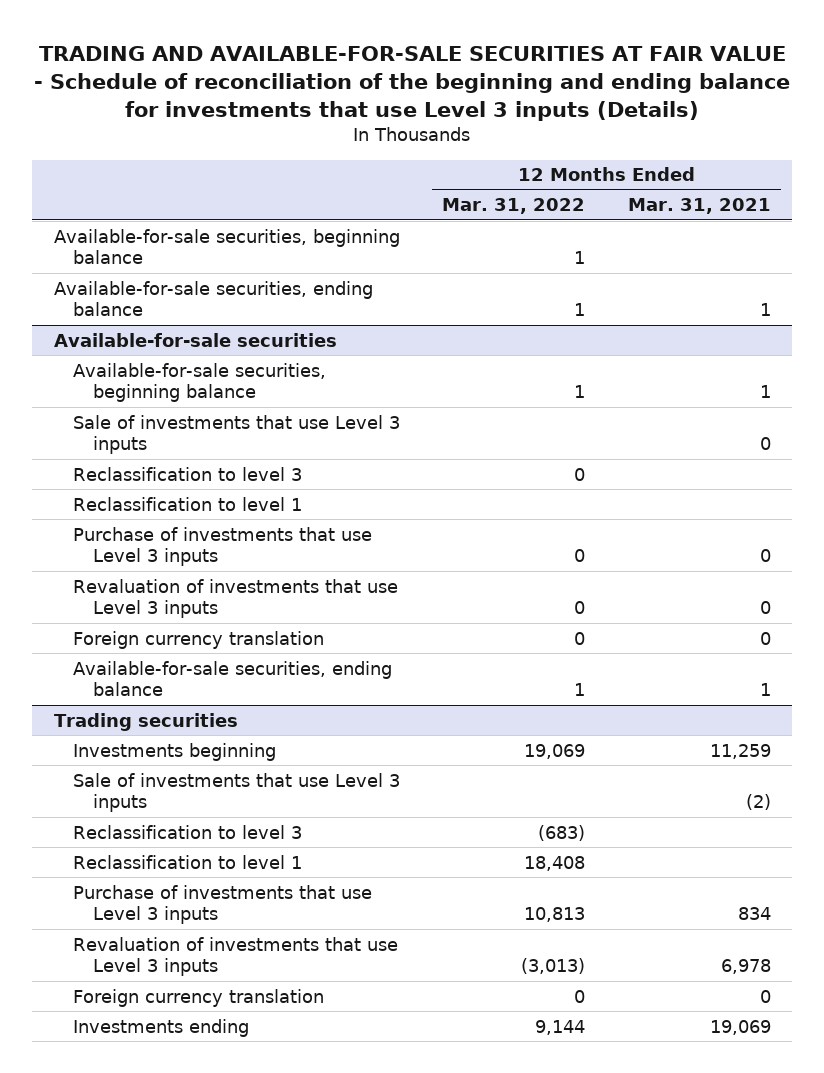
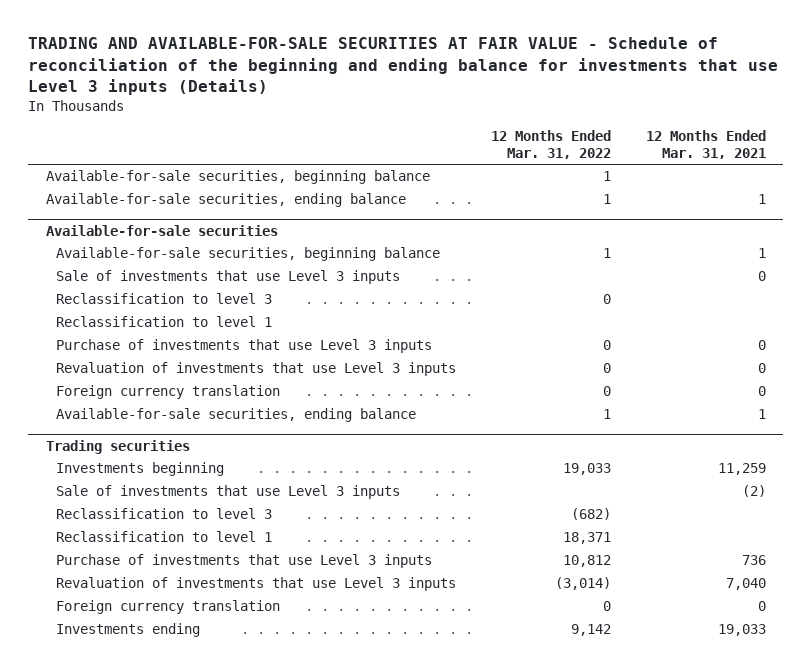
@ Trading securities
- Investments beginning | 19,069 | 11,259
+ Investments beginning | 19,033 | 11,259
- Reclassification to level 3 | (683) |
- Reclassification to level 1 | 18,408 |
- Purchase of investments that use Level 3 inputs | 10,813 | 834
- Revaluation of investments that use Level 3 inputs | (3,013) | 6,978
+ Reclassification to level 3 | (682) |
+ Reclassification to level 1 | 18,371 |
+ Purchase of investments that use Level 3 inputs | 10,812 | 736
+ Revaluation of investments that use Level 3 inputs | (3,014) | 7,040
- Investments ending | 9,144 | 19,069
+ Investments ending | 9,142 | 19,033

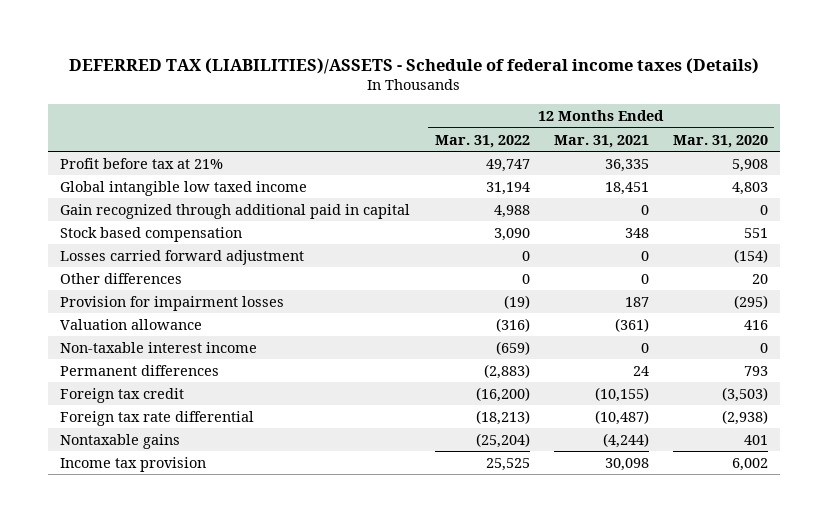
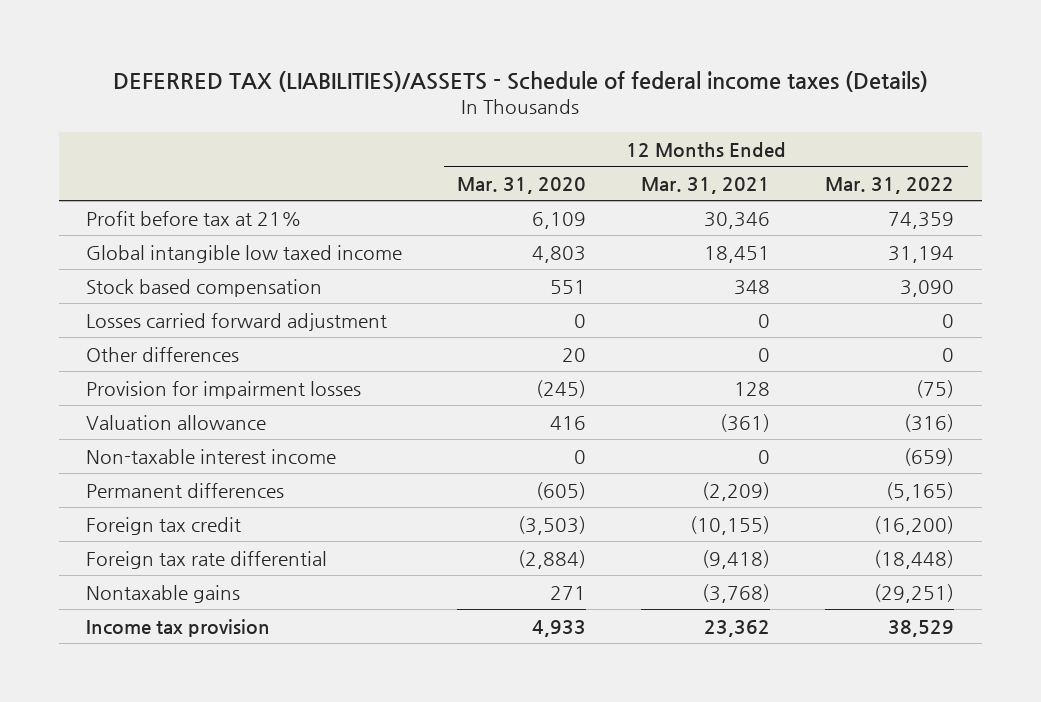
- | 12 Months Ended Mar. 31, 2022 | 12 Months Ended Mar. 31, 2021 | 12 Months Ended Mar. 31, 2020
+ | 12 Months Ended Mar. 31, 2020 | 12 Months Ended Mar. 31, 2021 | 12 Months Ended Mar. 31, 2022
- Profit before tax at 21% | 49,747 | 36,335 | 5,908
+ Profit before tax at 21% | 6,109 | 30,346 | 74,359
- Gain recognized through additional paid in capital | 4,988 | 0 | 0
- Losses carried forward adjustment | 0 | 0 | (154)
+ Losses carried forward adjustment | 0 | 0 | 0
- Provision for impairment losses | (19) | 187 | (295)
+ Provision for impairment losses | (245) | 128 | (75)
- Permanent differences | (2,883) | 24 | 793
+ Permanent differences | (605) | (2,209) | (5,165)
- Foreign tax rate differential | (18,213) | (10,487) | (2,938)
- Nontaxable gains | (25,204) | (4,244) | 401
- Income tax provision | 25,525 | 30,098 | 6,002
+ Foreign tax rate differential | (2,884) | (9,418) | (18,448)
+ Nontaxable gains | 271 | (3,768) | (29,251)
+ Income tax provision | 4,933 | 23,362 | 38,529

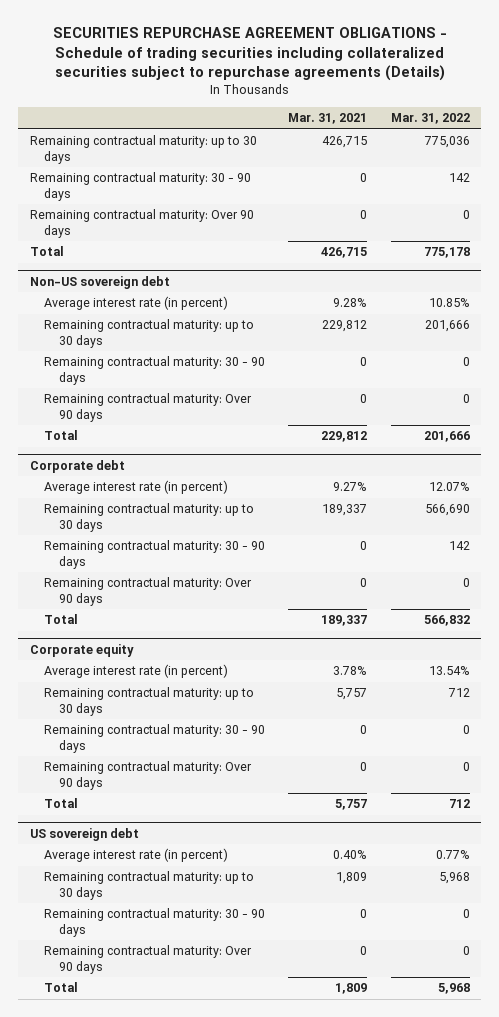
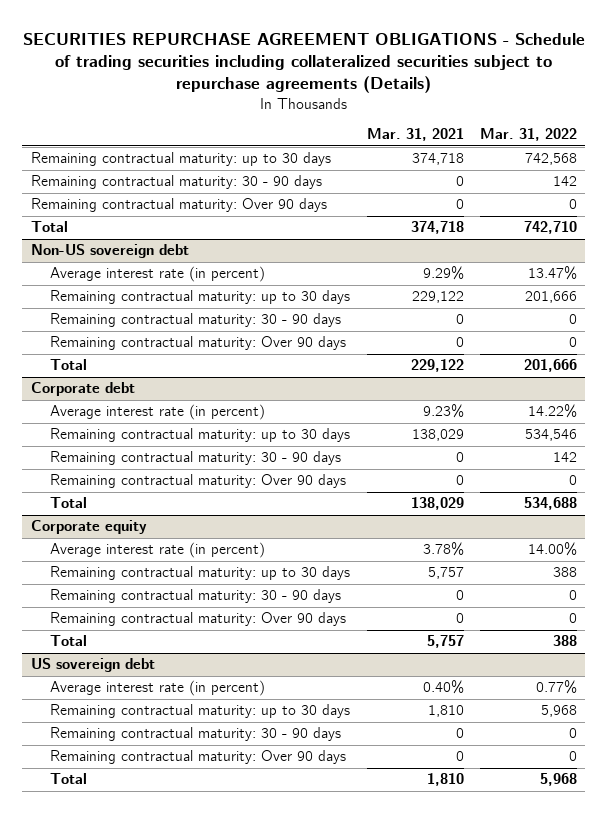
- Remaining contractual maturity: up to 30 days | 426,715 | 775,036
+ Remaining contractual maturity: up to 30 days | 374,718 | 742,568
- Total | 426,715 | 775,178
+ Total | 374,718 | 742,710
@ Non-US sovereign debt
- Average interest rate (in percent) | 9.28% | 10.85%
- Remaining contractual maturity: up to 30 days | 229,812 | 201,666
+ Average interest rate (in percent) | 9.29% | 13.47%
+ Remaining contractual maturity: up to 30 days | 229,122 | 201,666
- Total | 229,812 | 201,666
+ Total | 229,122 | 201,666
@ Corporate debt
- Average interest rate (in percent) | 9.27% | 12.07%
- Remaining contractual maturity: up to 30 days | 189,337 | 566,690
+ Average interest rate (in percent) | 9.23% | 14.22%
+ Remaining contractual maturity: up to 30 days | 138,029 | 534,546
- Total | 189,337 | 566,832
+ Total | 138,029 | 534,688
@ Corporate equity
- Average interest rate (in percent) | 3.78% | 13.54%
- Remaining contractual maturity: up to 30 days | 5,757 | 712
+ Average interest rate (in percent) | 3.78% | 14.00%
+ Remaining contractual maturity: up to 30 days | 5,757 | 388
- Total | 5,757 | 712
+ Total | 5,757 | 388
@ US sovereign debt
- Remaining contractual maturity: up to 30 days | 1,809 | 5,968
+ Remaining contractual maturity: up to 30 days | 1,810 | 5,968
- Total | 1,809 | 5,968
+ Total | 1,810 | 5,968

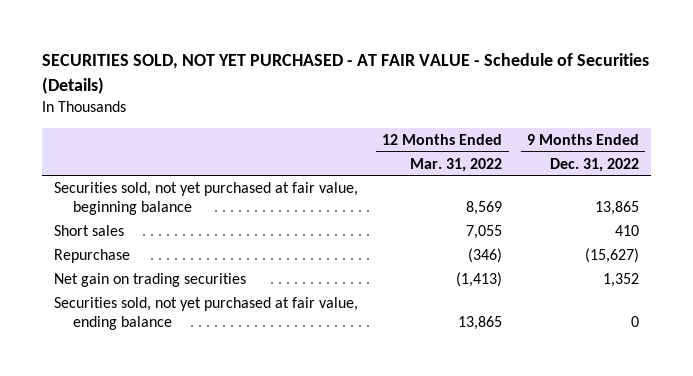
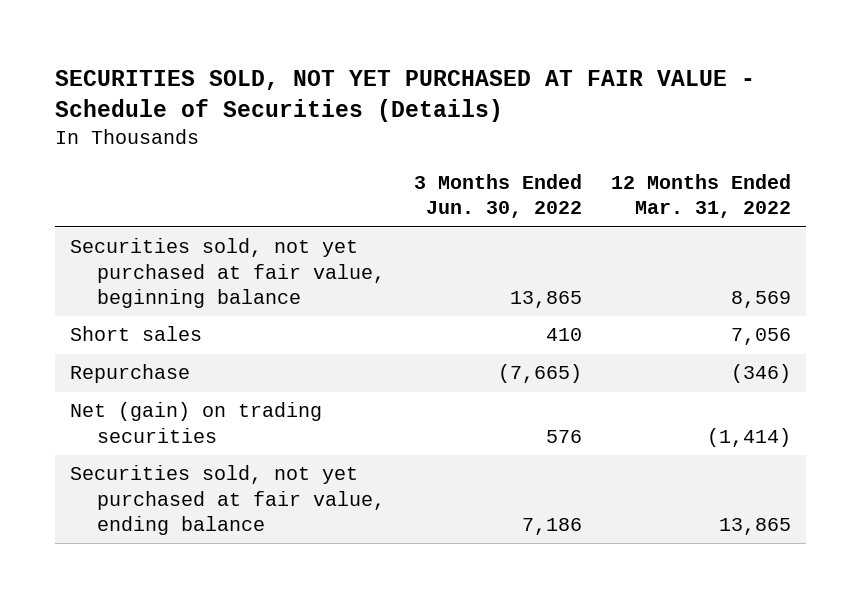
- SECURITIES SOLD, NOT YET PURCHASED - AT FAIR VALUE - Schedule of Securities (Details)
+ SECURITIES SOLD, NOT YET PURCHASED AT FAIR VALUE - Schedule of Securities (Details)
- | 12 Months Ended Mar. 31, 2022 | 9 Months Ended Dec. 31, 2022
+ | 3 Months Ended Jun. 30, 2022 | 12 Months Ended Mar. 31, 2022
- Short sales | 7,055 | 410
+ Short sales | 410 | 7,056
- Net gain on trading securities | (1,413) | 1,352
+ Net (gain) on trading securities | 576 | (1,414)

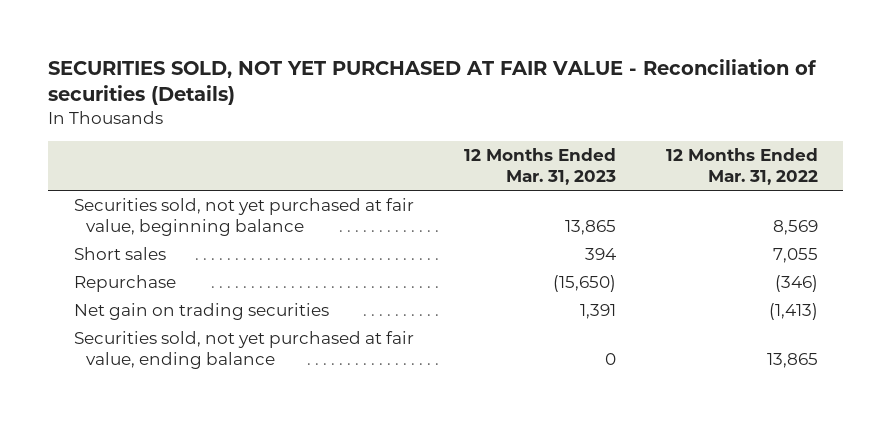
- SECURITIES SOLD, NOT YET PURCHASED AT FAIR VALUE - Schedule of Securities (Details)
+ SECURITIES SOLD, NOT YET PURCHASED AT FAIR VALUE - Reconciliation of securities (Details)
- | 3 Months Ended Jun. 30, 2022 | 12 Months Ended Mar. 31, 2022
+ | 12 Months Ended Mar. 31, 2023 | 12 Months Ended Mar. 31, 2022
- Short sales | 410 | 7,056
+ Short sales | 394 | 7,055
- Net (gain) on trading securities | 576 | (1,414)
+ Net gain on trading securities | 1,391 | (1,413)

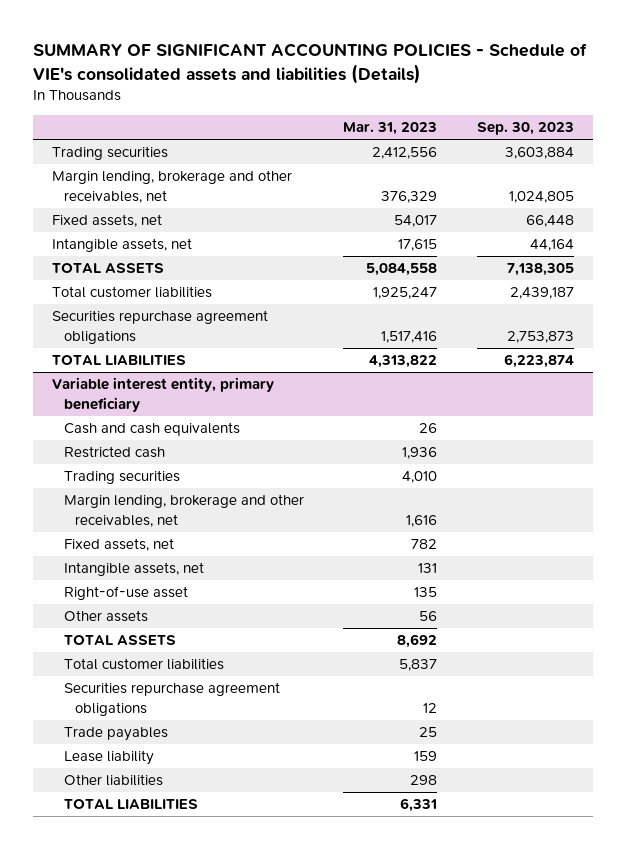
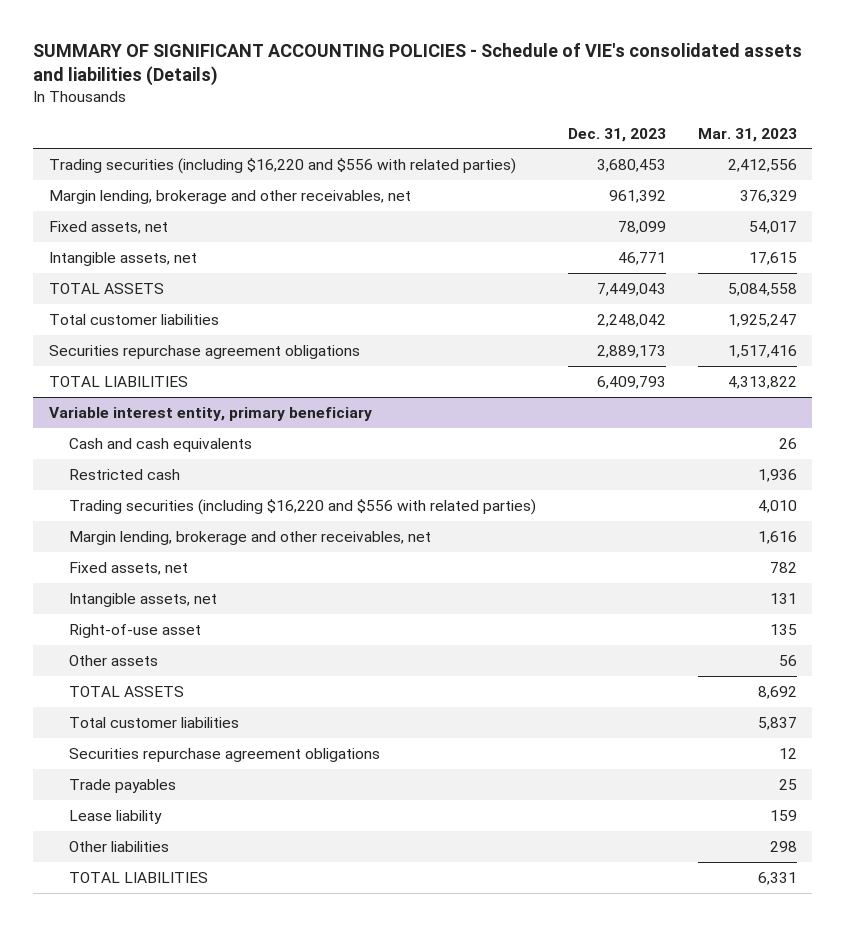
- | Mar. 31, 2023 | Sep. 30, 2023
+ | Dec. 31, 2023 | Mar. 31, 2023
- Trading securities | 2,412,556 | 3,603,884
+ Trading securities (including $16,220 and $556 with related parties) | 3,680,453 | 2,412,556
@ Variable interest entity, primary beneficiary
- Trading securities | 4,010 |
+ Trading securities (including $16,220 and $556 with related parties) | | 4,010

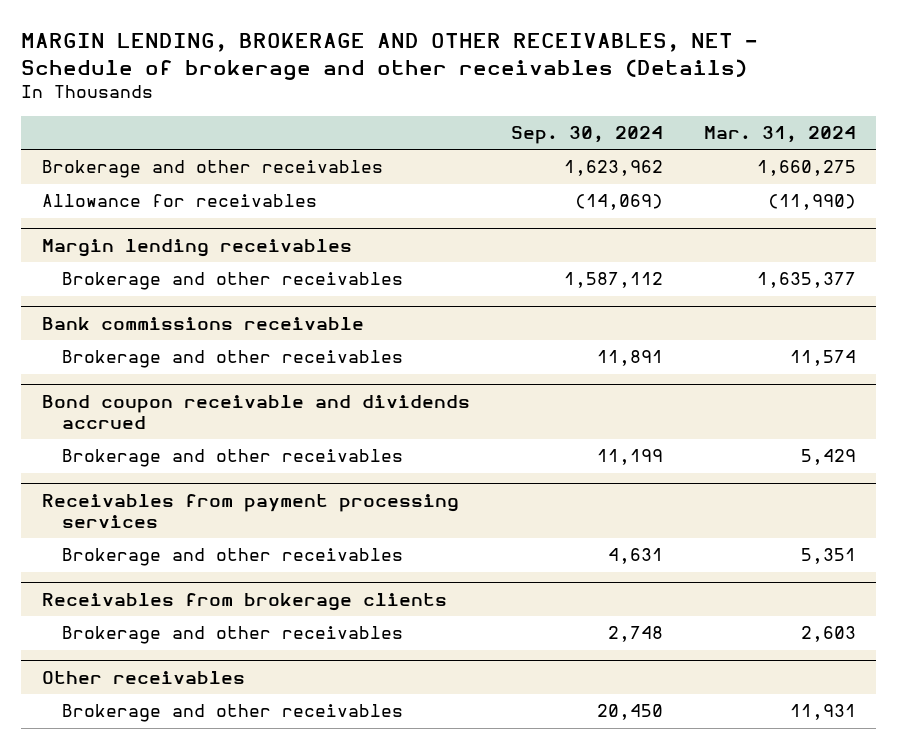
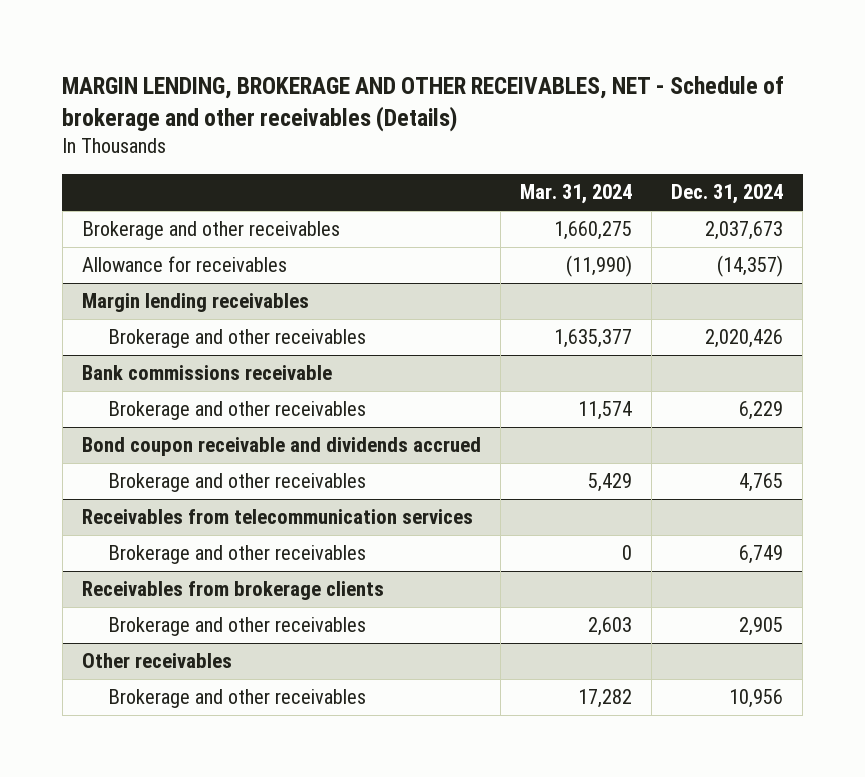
- | Sep. 30, 2024 | Mar. 31, 2024
+ | Mar. 31, 2024 | Dec. 31, 2024
- Receivables from payment processing services
- Brokerage and other receivables | 4,631 | 5,351
+ Receivables from telecommunication services
+ Brokerage and other receivables | 0 | 6,749
@ Other receivables
- Brokerage and other receivables | 20,450 | 11,931
+ Brokerage and other receivables | 17,282 | 10,956

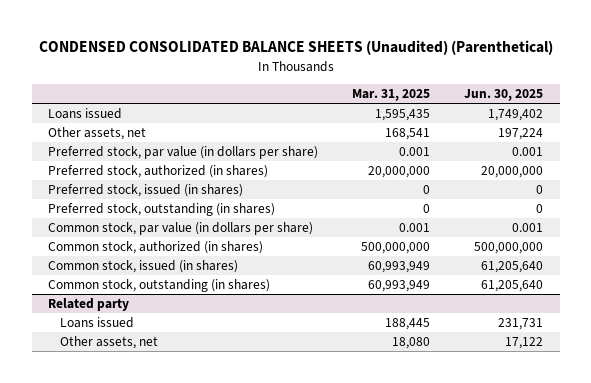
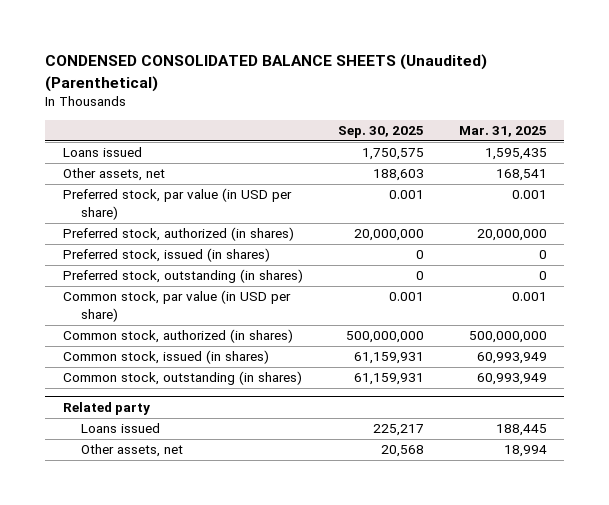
- | Mar. 31, 2025 | Jun. 30, 2025
+ | Sep. 30, 2025 | Mar. 31, 2025
- Preferred stock, par value (in dollars per share) | 0.001 | 0.001
+ Preferred stock, par value (in USD per share) | 0.001 | 0.001
- Common stock, par value (in dollars per share) | 0.001 | 0.001
+ Common stock, par value (in USD per share) | 0.001 | 0.001
@ Related party
- Other assets, net | 18,080 | 17,122
+ Other assets, net | 20,568 | 18,994

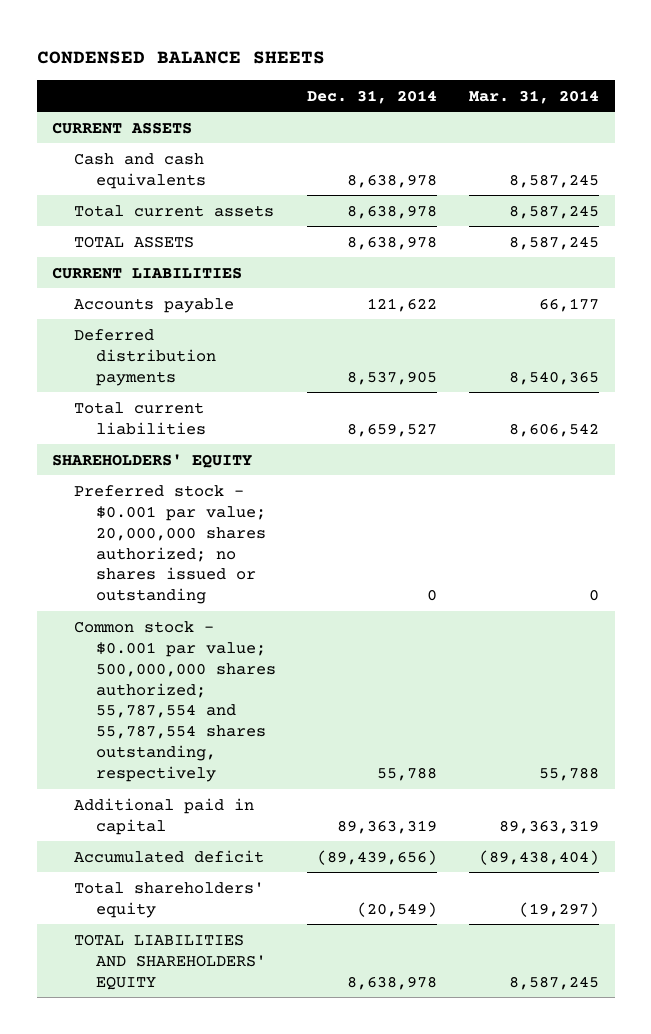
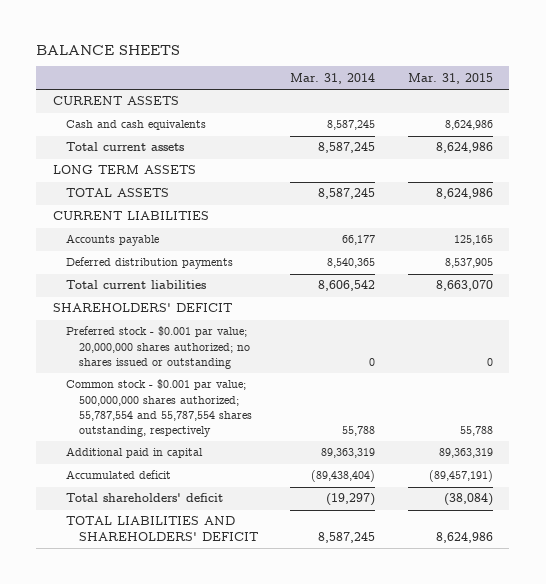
- CONDENSED BALANCE SHEETS
+ BALANCE SHEETS
- | Dec. 31, 2014 | Mar. 31, 2014
+ | Mar. 31, 2014 | Mar. 31, 2015
+ LONG TERM ASSETS
- SHAREHOLDERS' EQUITY
+ SHAREHOLDERS' DEFICIT
- Total shareholders' equity | (20,549) | (19,297)
- TOTAL LIABILITIES AND SHAREHOLDERS' EQUITY | 8,638,978 | 8,587,245
+ Total shareholders' deficit | (19,297) | (38,084)
+ TOTAL LIABILITIES AND SHAREHOLDERS' DEFICIT | 8,587,245 | 8,624,986

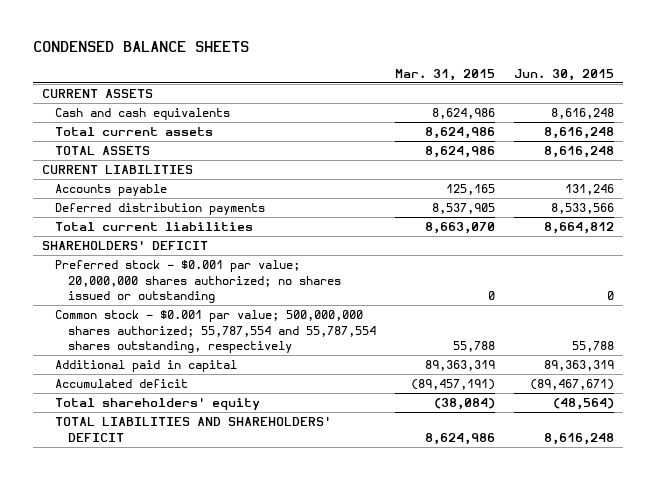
- BALANCE SHEETS
+ CONDENSED BALANCE SHEETS
- | Mar. 31, 2014 | Mar. 31, 2015
+ | Mar. 31, 2015 | Jun. 30, 2015
- LONG TERM ASSETS
- Total shareholders' deficit | (19,297) | (38,084)
+ Total shareholders' equity | (38,084) | (48,564)

